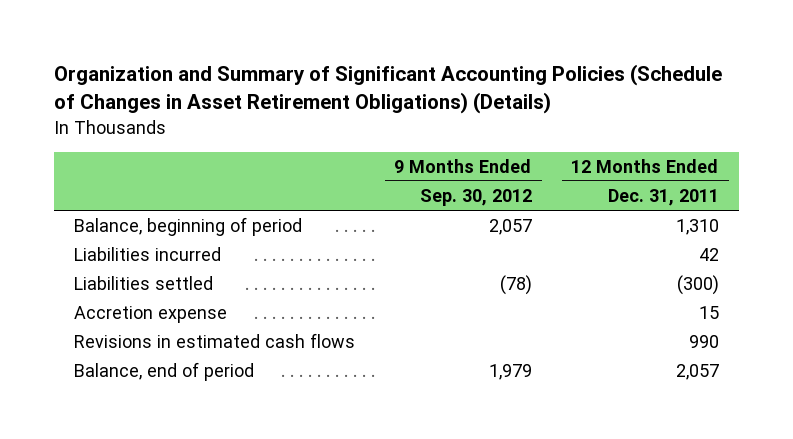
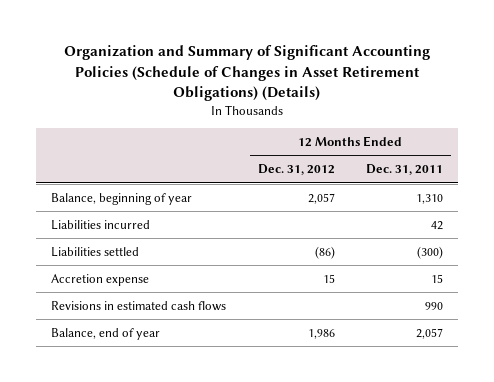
- | 9 Months Ended Sep. 30, 2012 | 12 Months Ended Dec. 31, 2011
+ | 12 Months Ended Dec. 31, 2012 | 12 Months Ended Dec. 31, 2011
- Balance, beginning of period | 2,057 | 1,310
+ Balance, beginning of year | 2,057 | 1,310
- Balance, end of period | 1,979 | 2,057
+ Balance, end of year | 1,986 | 2,057

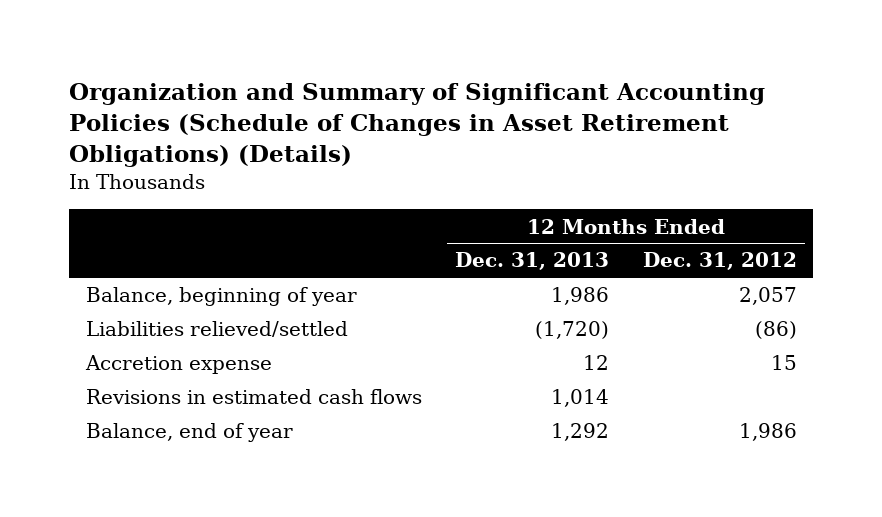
- | 12 Months Ended Dec. 31, 2012 | 12 Months Ended Dec. 31, 2011
+ | 12 Months Ended Dec. 31, 2013 | 12 Months Ended Dec. 31, 2012
- Liabilities incurred | | 42
- Liabilities settled | (86) | (300)
+ Liabilities relieved/settled | (1,720) | (86)

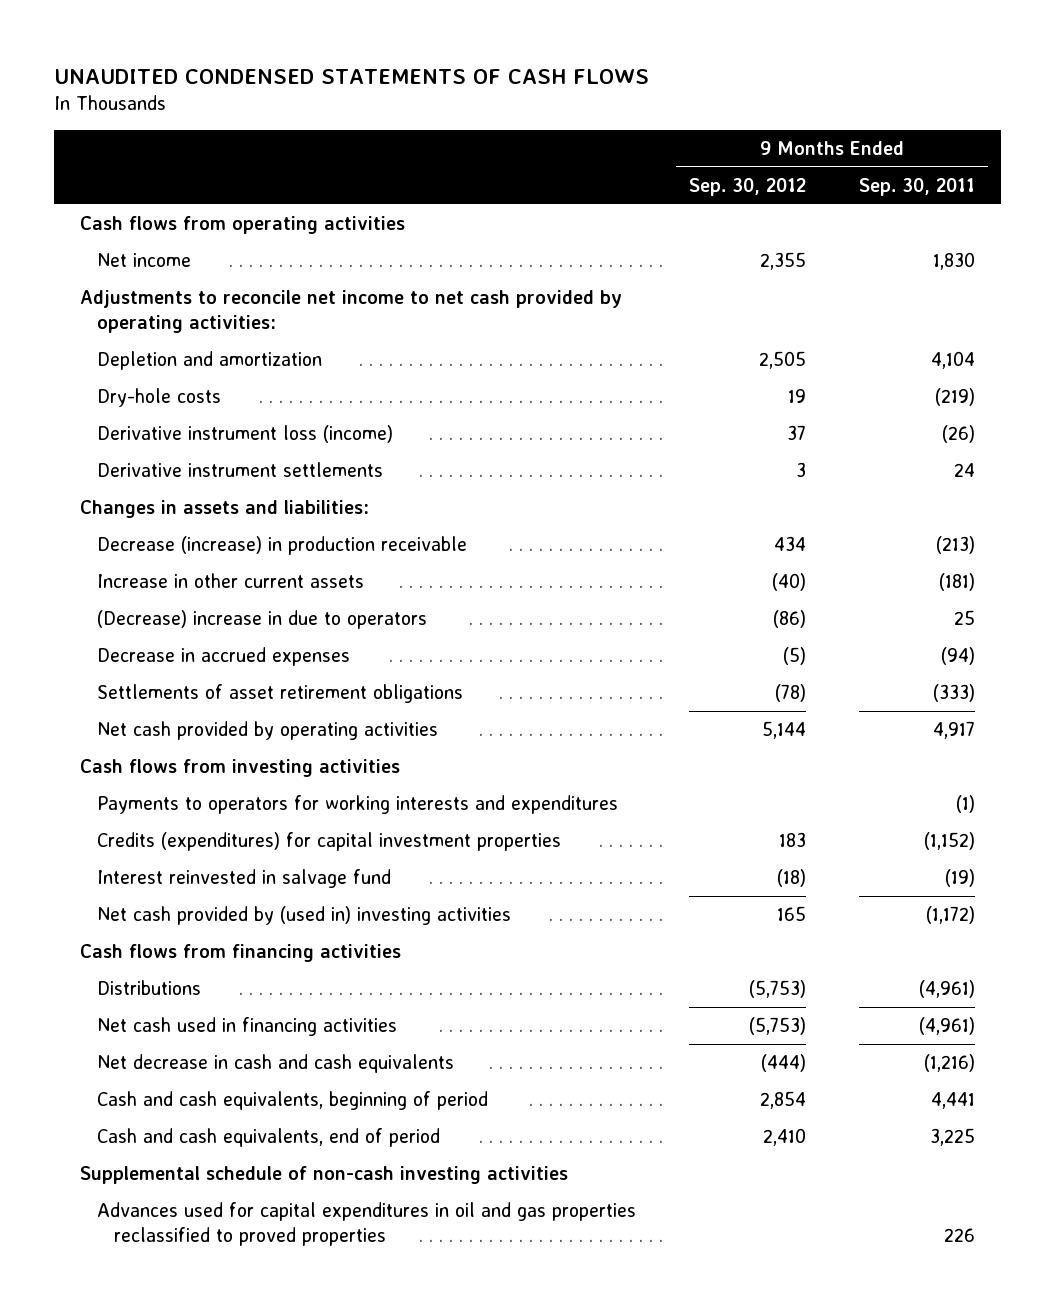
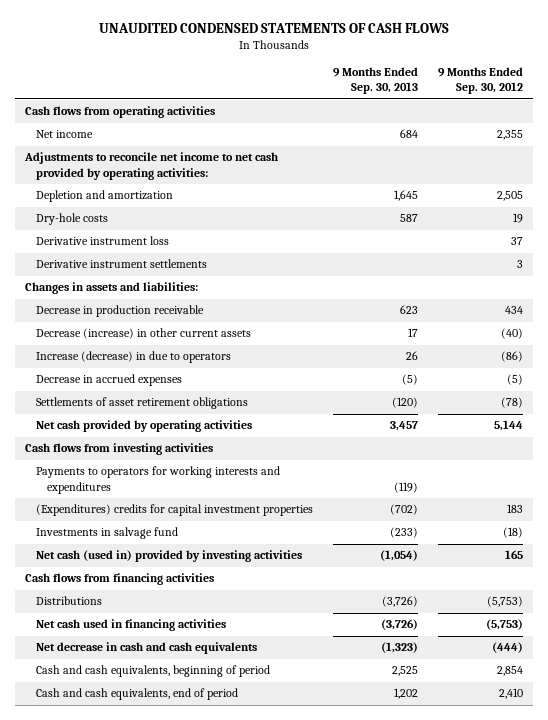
- | 9 Months Ended Sep. 30, 2012 | 9 Months Ended Sep. 30, 2011
+ | 9 Months Ended Sep. 30, 2013 | 9 Months Ended Sep. 30, 2012
- Derivative instrument loss (income) | 37 | (26)
+ Derivative instrument loss | | 37
- Decrease (increase) in production receivable | 434 | (213)
- Increase in other current assets | (40) | (181)
- (Decrease) increase in due to operators | (86) | 25
+ Decrease in production receivable | 623 | 434
+ Decrease (increase) in other current assets | 17 | (40)
+ Increase (decrease) in due to operators | 26 | (86)
- Credits (expenditures) for capital investment properties | 183 | (1,152)
- Interest reinvested in salvage fund | (18) | (19)
- Net cash provided by (used in) investing activities | 165 | (1,172)
+ (Expenditures) credits for capital investment properties | (702) | 183
+ Investments in salvage fund | (233) | (18)
+ Net cash (used in) provided by investing activities | (1,054) | 165
- Supplemental schedule of non-cash investing activities
- Advances used for capital expenditures in oil and gas properties reclassified to proved properties | | 226

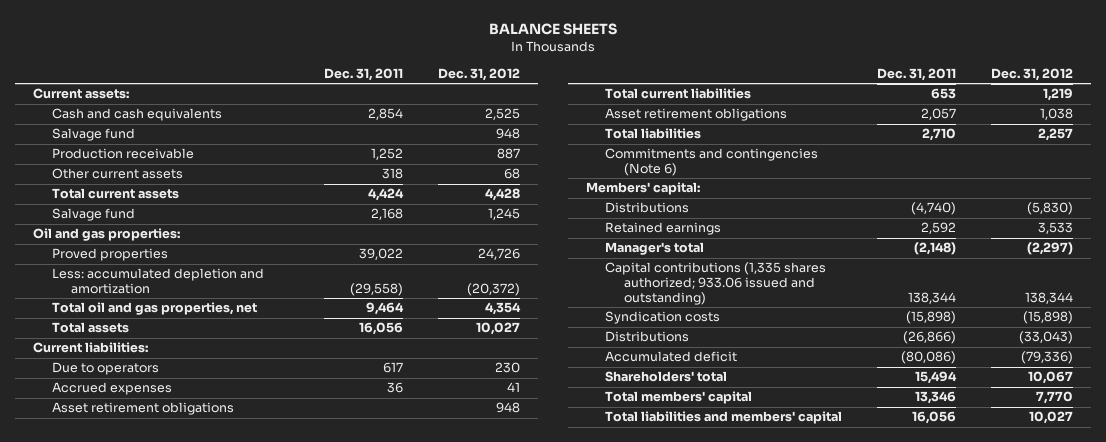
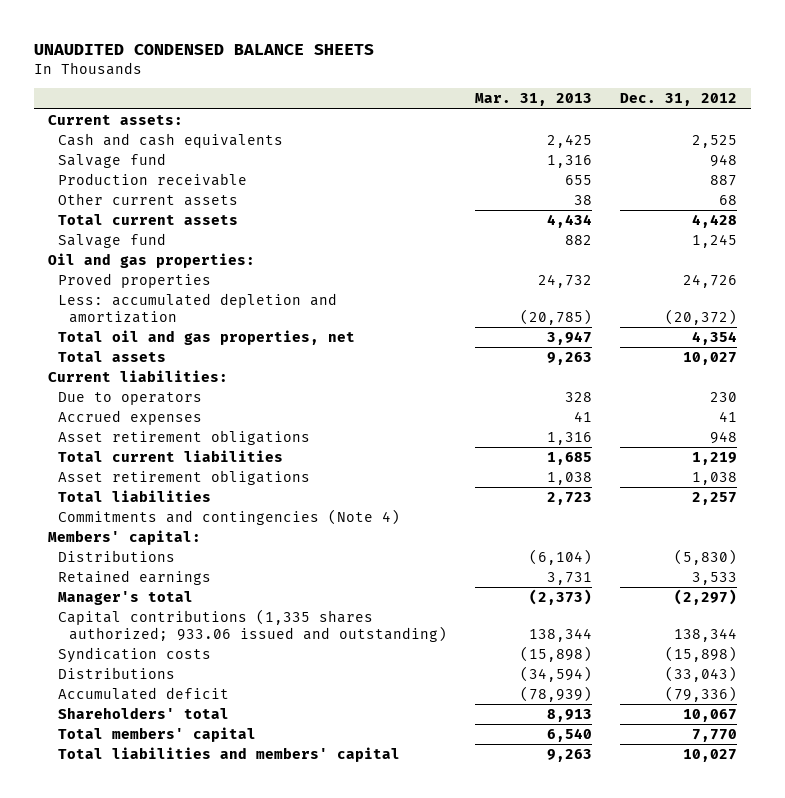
- BALANCE SHEETS
+ UNAUDITED CONDENSED BALANCE SHEETS
- | Dec. 31, 2011 | Dec. 31, 2012
+ | Mar. 31, 2013 | Dec. 31, 2012
- Commitments and contingencies (Note 6)
+ Commitments and contingencies (Note 4)

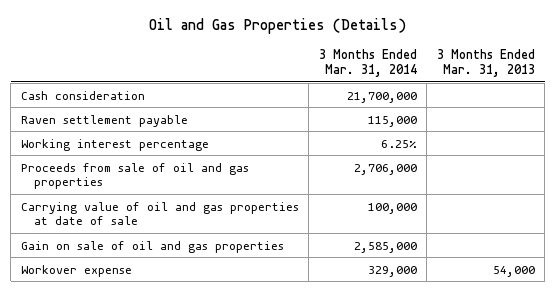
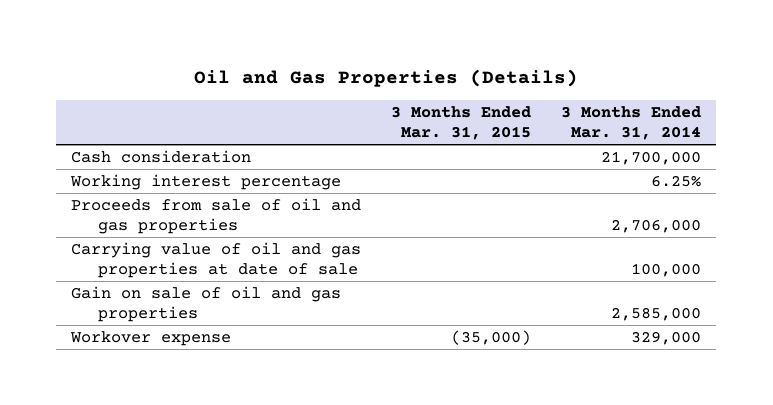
- | 3 Months Ended Mar. 31, 2014 | 3 Months Ended Mar. 31, 2013
+ | 3 Months Ended Mar. 31, 2015 | 3 Months Ended Mar. 31, 2014
- Raven settlement payable | 115,000 |

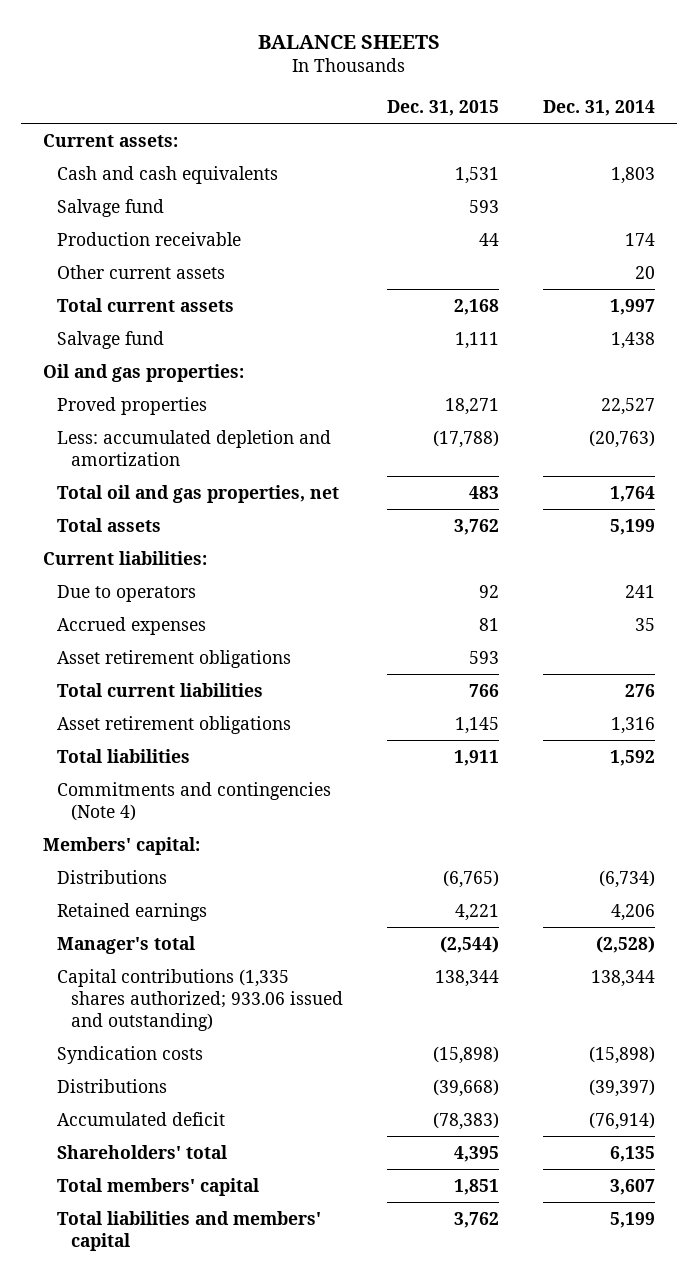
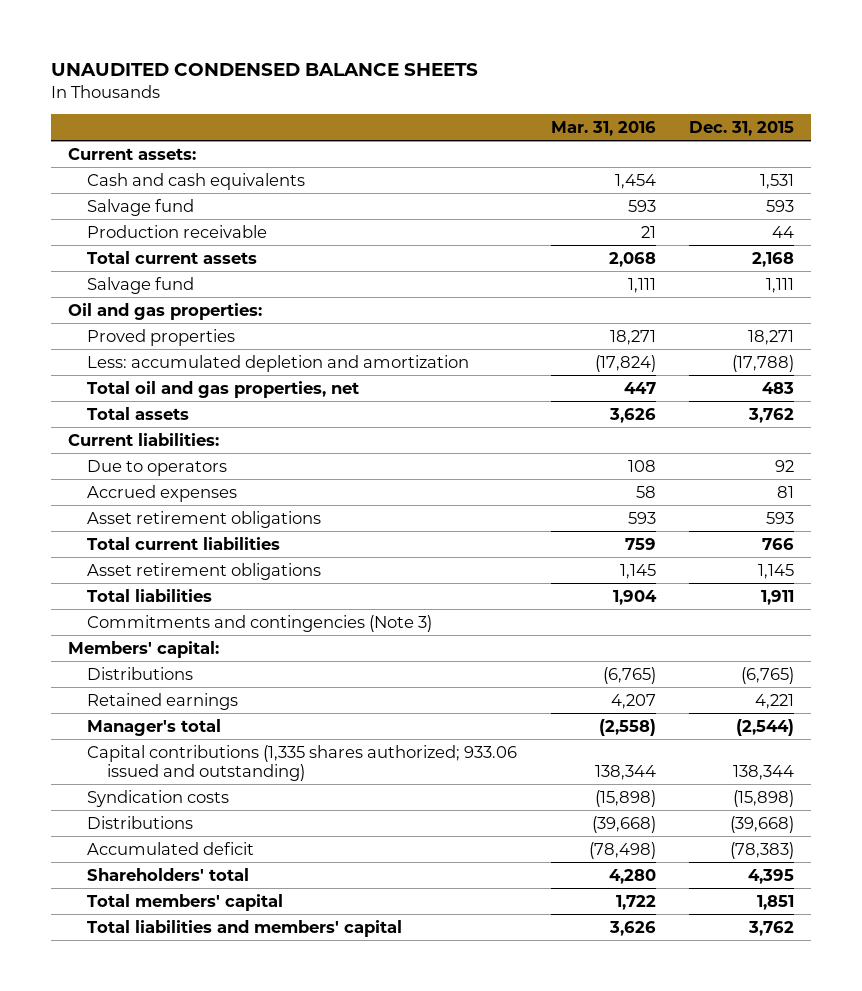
- BALANCE SHEETS
+ UNAUDITED CONDENSED BALANCE SHEETS
- | Dec. 31, 2015 | Dec. 31, 2014
+ | Mar. 31, 2016 | Dec. 31, 2015
- Other current assets | | 20
- Commitments and contingencies (Note 4)
+ Commitments and contingencies (Note 3)

